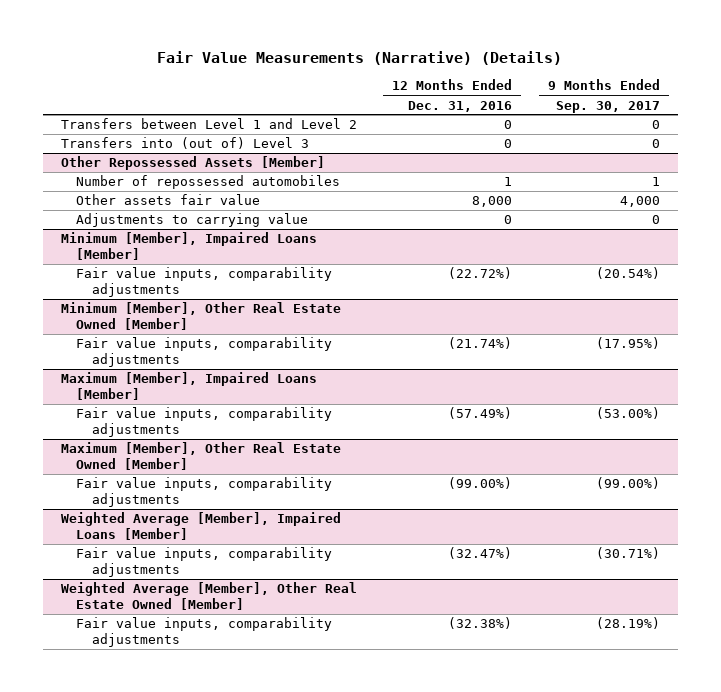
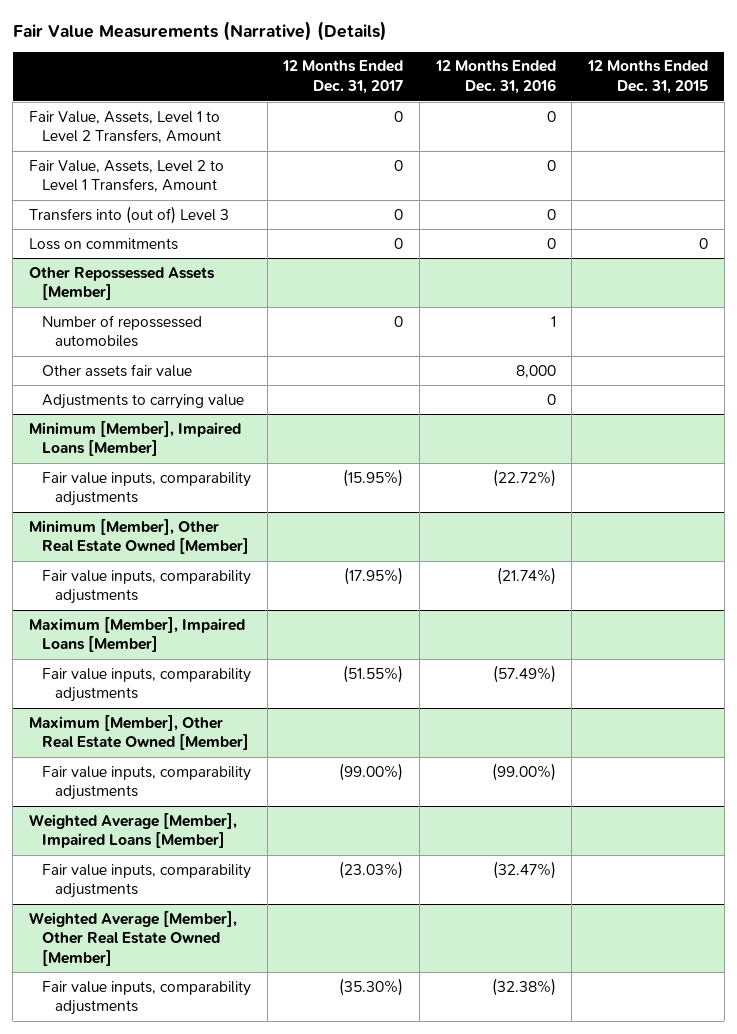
- | 12 Months Ended Dec. 31, 2016 | 9 Months Ended Sep. 30, 2017
+ | 12 Months Ended Dec. 31, 2017 | 12 Months Ended Dec. 31, 2016 | 12 Months Ended Dec. 31, 2015
- Transfers between Level 1 and Level 2 | 0 | 0
+ Fair Value, Assets, Level 1 to Level 2 Transfers, Amount | 0 | 0 |
+ Fair Value, Assets, Level 2 to Level 1 Transfers, Amount | 0 | 0 |
+ Loss on commitments | 0 | 0 | 0

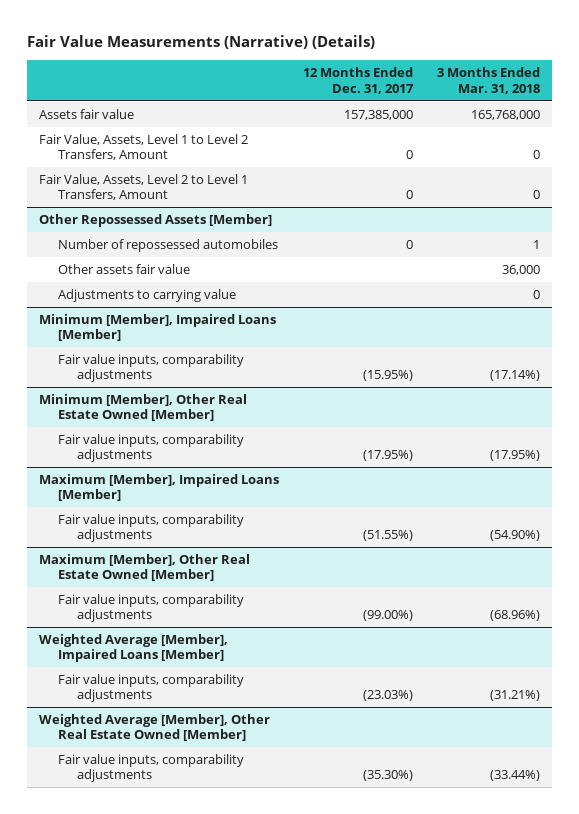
- | 12 Months Ended Dec. 31, 2017 | 12 Months Ended Dec. 31, 2016 | 12 Months Ended Dec. 31, 2015
+ | 12 Months Ended Dec. 31, 2017 | 3 Months Ended Mar. 31, 2018
+ Assets fair value | 157,385,000 | 165,768,000
- Transfers into (out of) Level 3 | 0 | 0 |
- Loss on commitments | 0 | 0 | 0

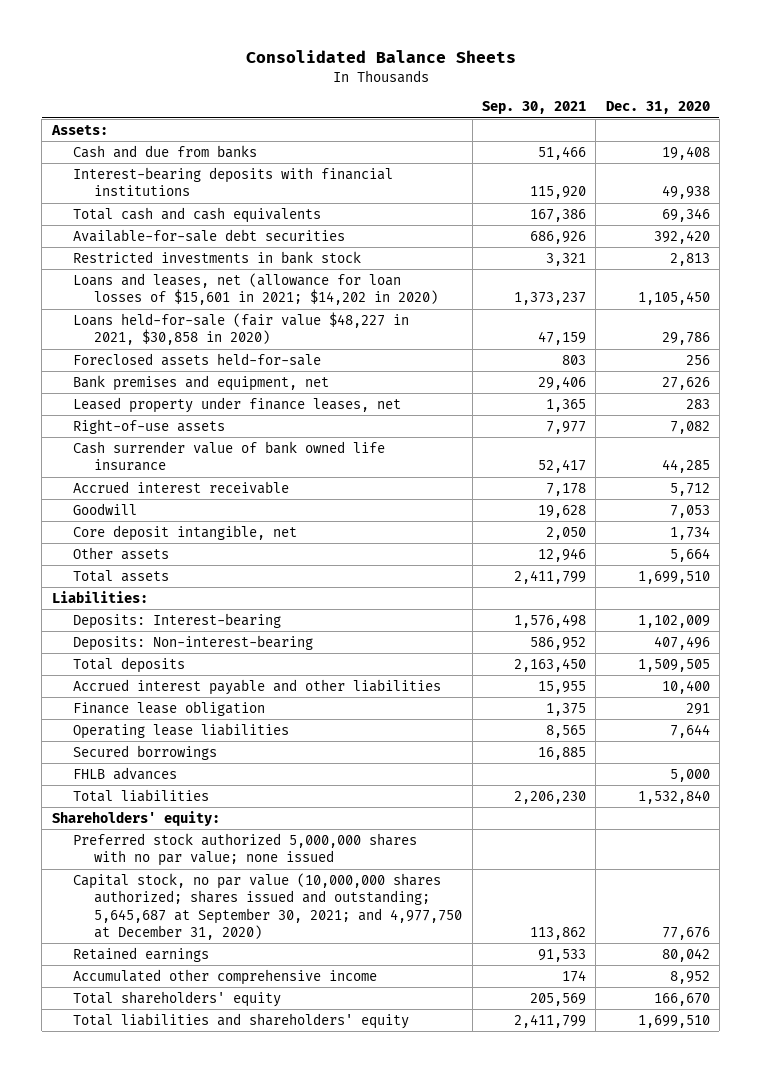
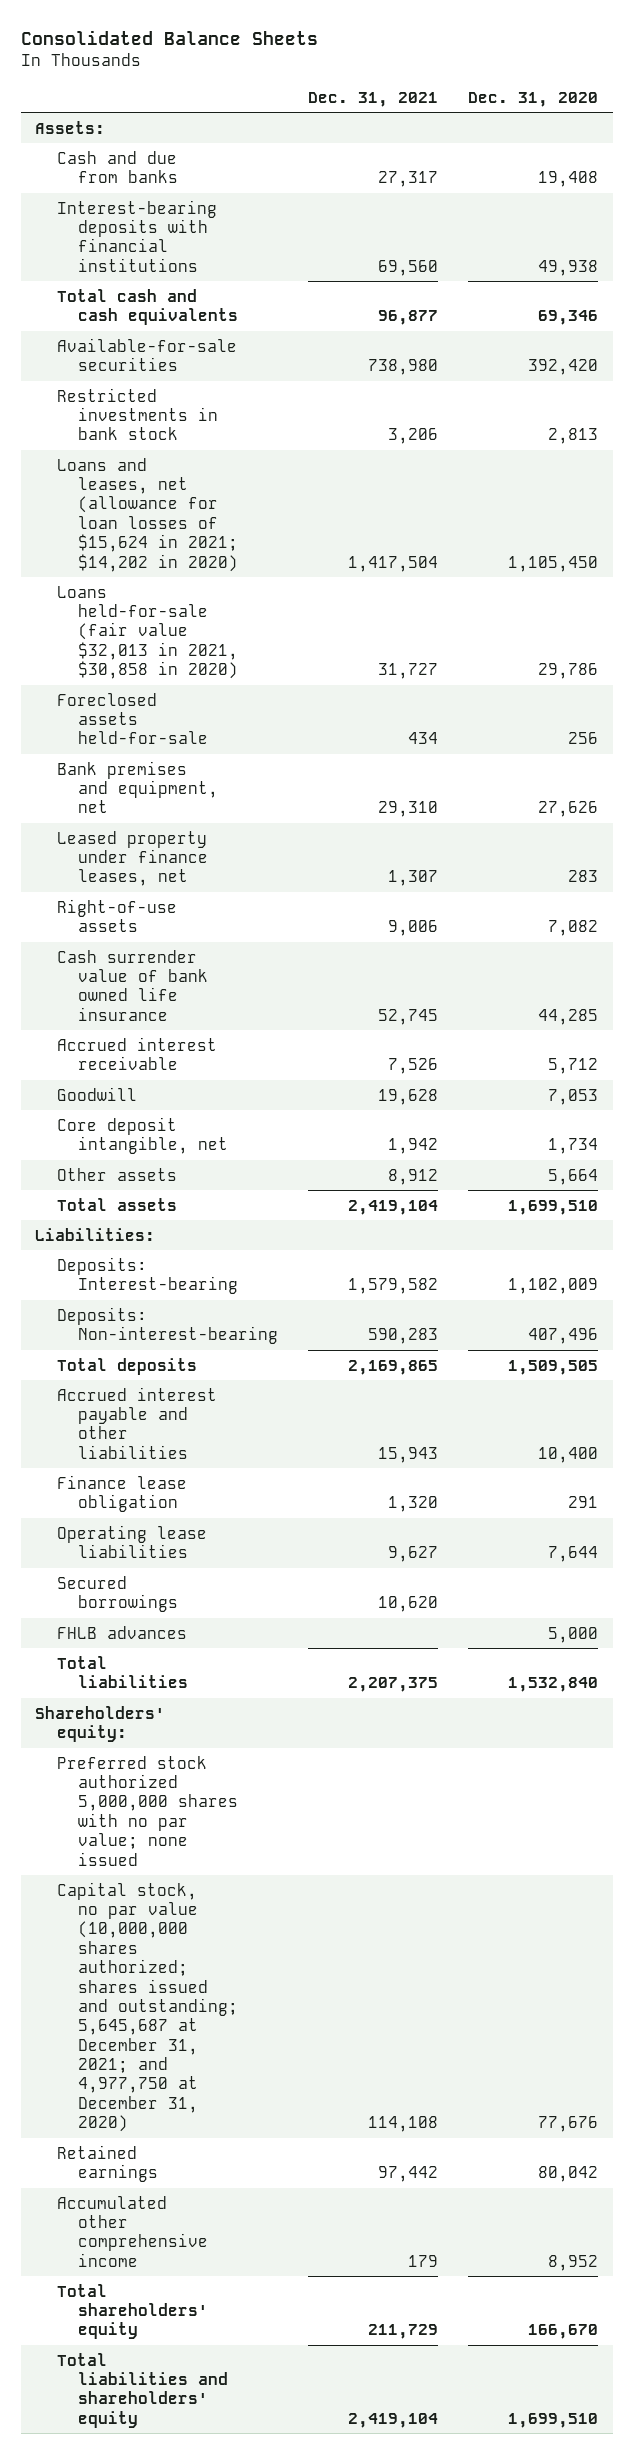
- | Sep. 30, 2021 | Dec. 31, 2020
+ | Dec. 31, 2021 | Dec. 31, 2020
- Available-for-sale debt securities | 686,926 | 392,420
+ Available-for-sale securities | 738,980 | 392,420
- Loans and leases, net (allowance for loan losses of $15,601 in 2021; $14,202 in 2020) | 1,373,237 | 1,105,450
- Loans held-for-sale (fair value $48,227 in 2021, $30,858 in 2020) | 47,159 | 29,786
+ Loans and leases, net (allowance for loan losses of $15,624 in 2021; $14,202 in 2020) | 1,417,504 | 1,105,450
+ Loans held-for-sale (fair value $32,013 in 2021, $30,858 in 2020) | 31,727 | 29,786
- Capital stock, no par value (10,000,000 shares authorized; shares issued and outstanding; 5,645,687 at September 30, 2021; and 4,977,750 at December 31, 2020) | 113,862 | 77,676
+ Capital stock, no par value (10,000,000 shares authorized; shares issued and outstanding; 5,645,687 at December 31, 2021; and 4,977,750 at December 31, 2020) | 114,108 | 77,676

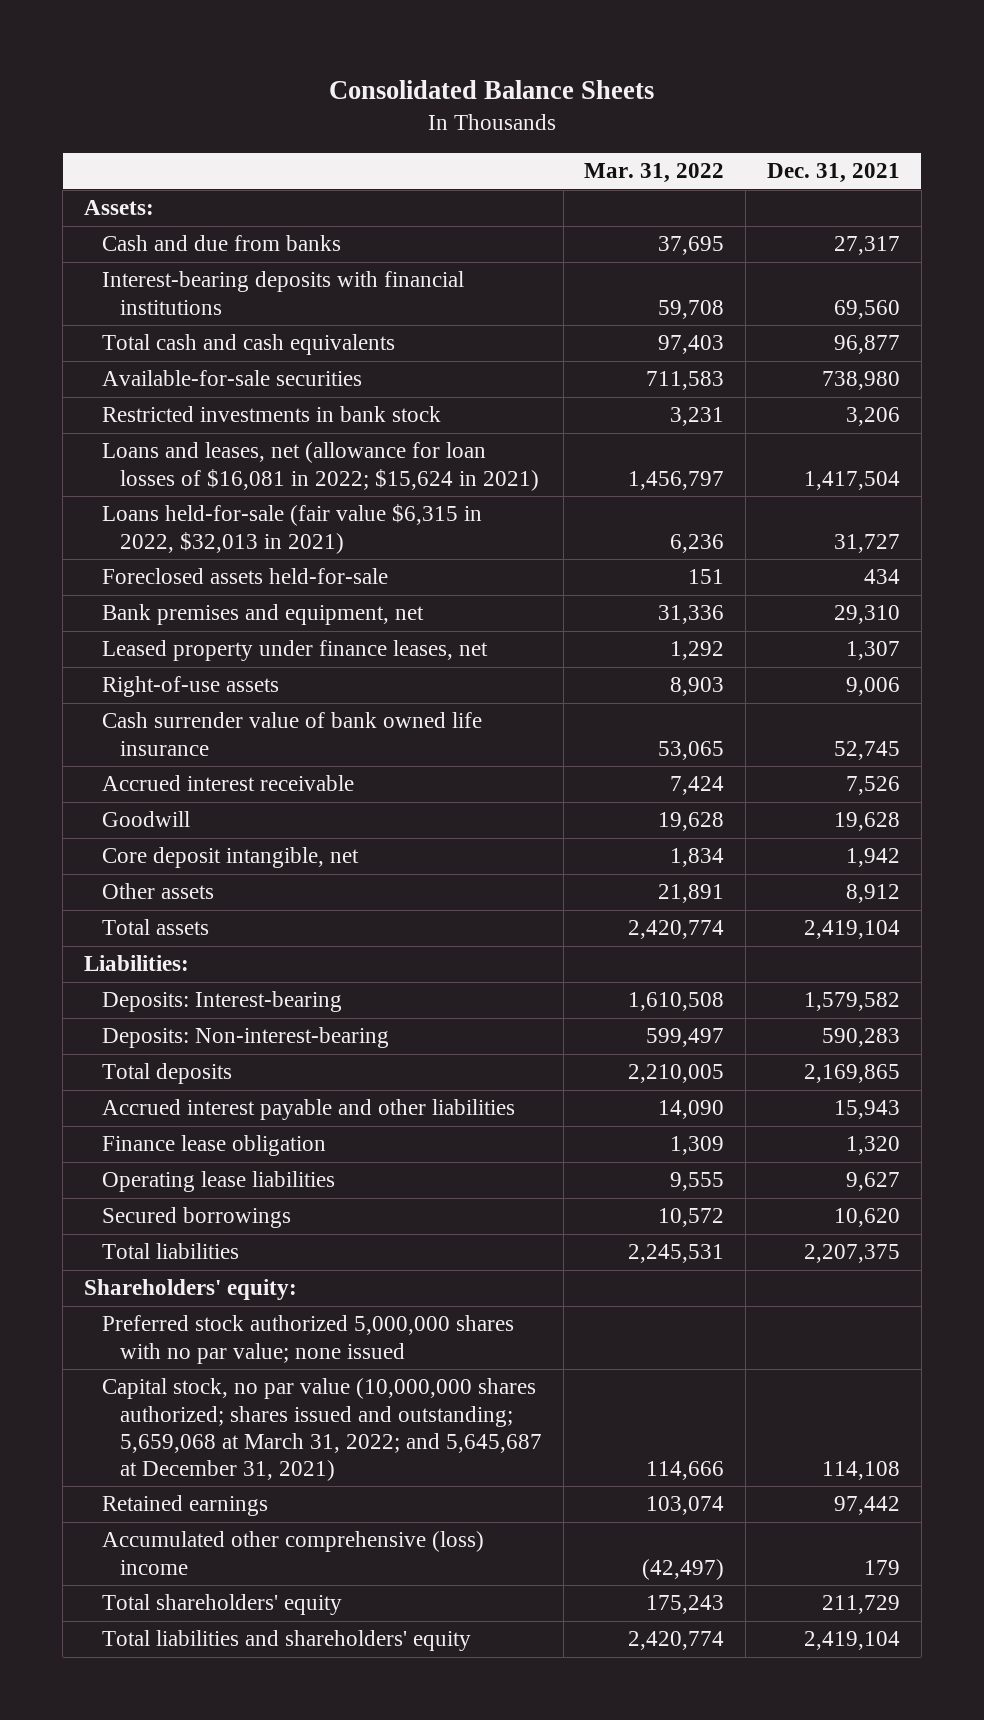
- | Dec. 31, 2021 | Dec. 31, 2020
+ | Mar. 31, 2022 | Dec. 31, 2021
- Loans and leases, net (allowance for loan losses of $15,624 in 2021; $14,202 in 2020) | 1,417,504 | 1,105,450
- Loans held-for-sale (fair value $32,013 in 2021, $30,858 in 2020) | 31,727 | 29,786
+ Loans and leases, net (allowance for loan losses of $16,081 in 2022; $15,624 in 2021) | 1,456,797 | 1,417,504
+ Loans held-for-sale (fair value $6,315 in 2022, $32,013 in 2021) | 6,236 | 31,727
- FHLB advances | | 5,000
- Capital stock, no par value (10,000,000 shares authorized; shares issued and outstanding; 5,645,687 at December 31, 2021; and 4,977,750 at December 31, 2020) | 114,108 | 77,676
+ Capital stock, no par value (10,000,000 shares authorized; shares issued and outstanding; 5,659,068 at March 31, 2022; and 5,645,687 at December 31, 2021) | 114,666 | 114,108
- Accumulated other comprehensive income | 179 | 8,952
+ Accumulated other comprehensive (loss) income | (42,497) | 179

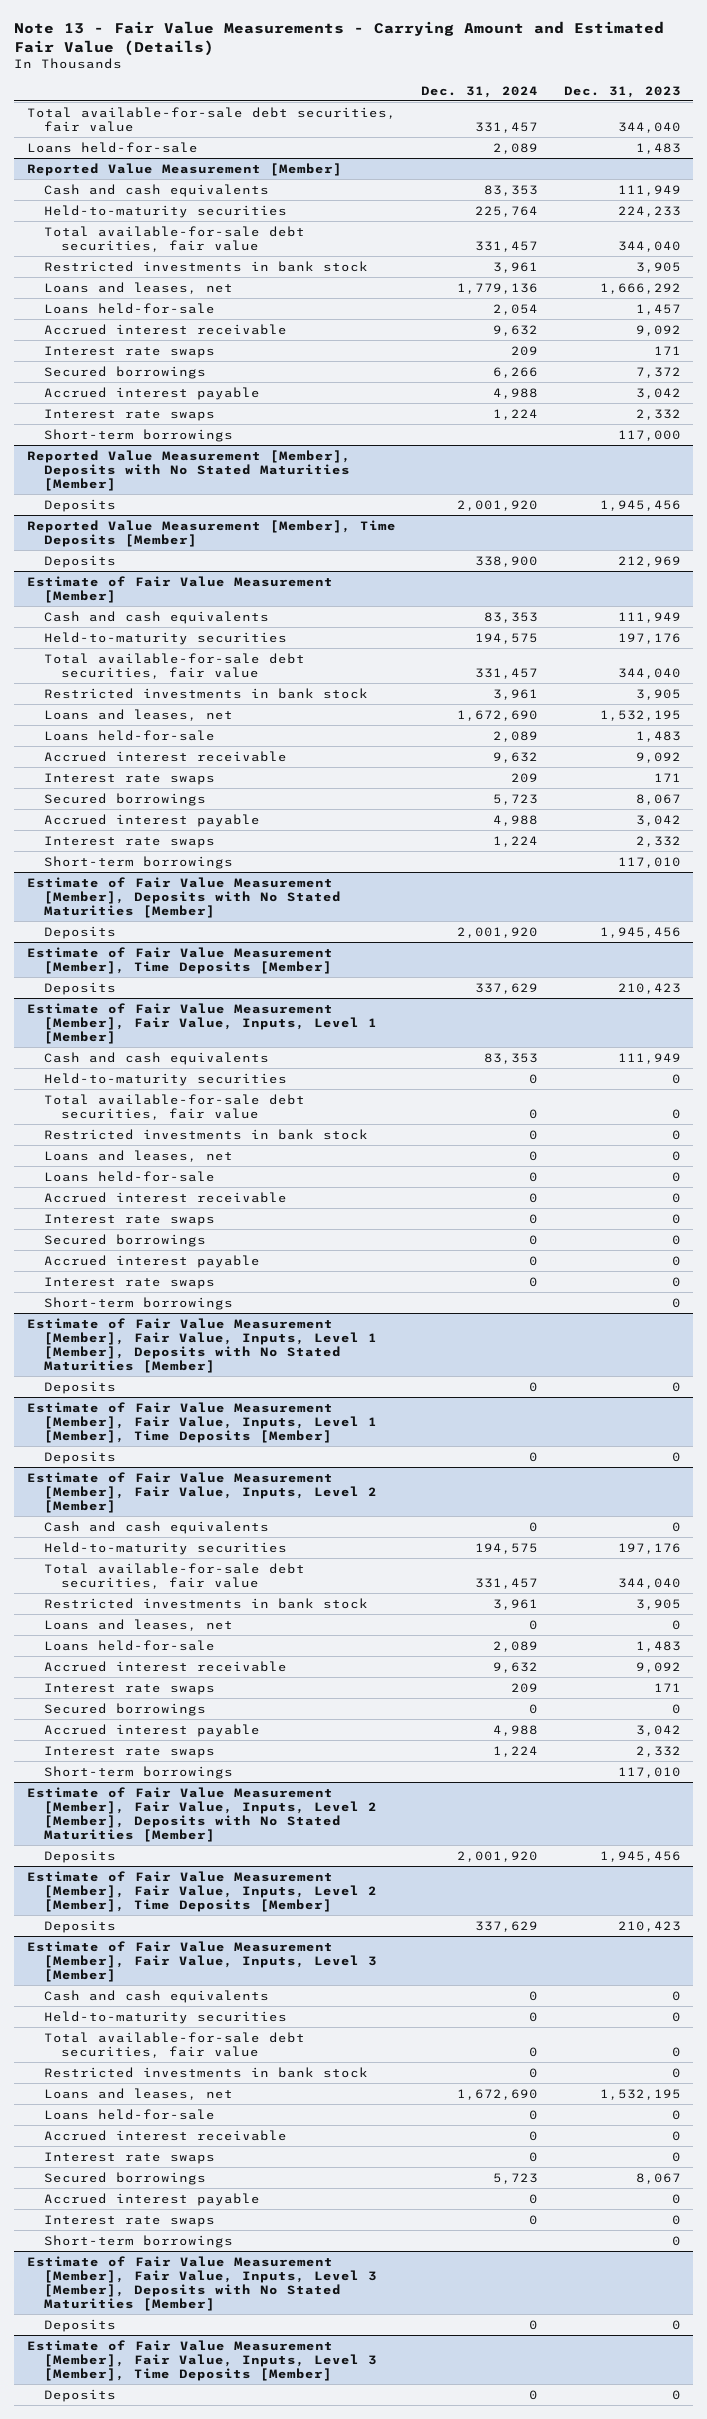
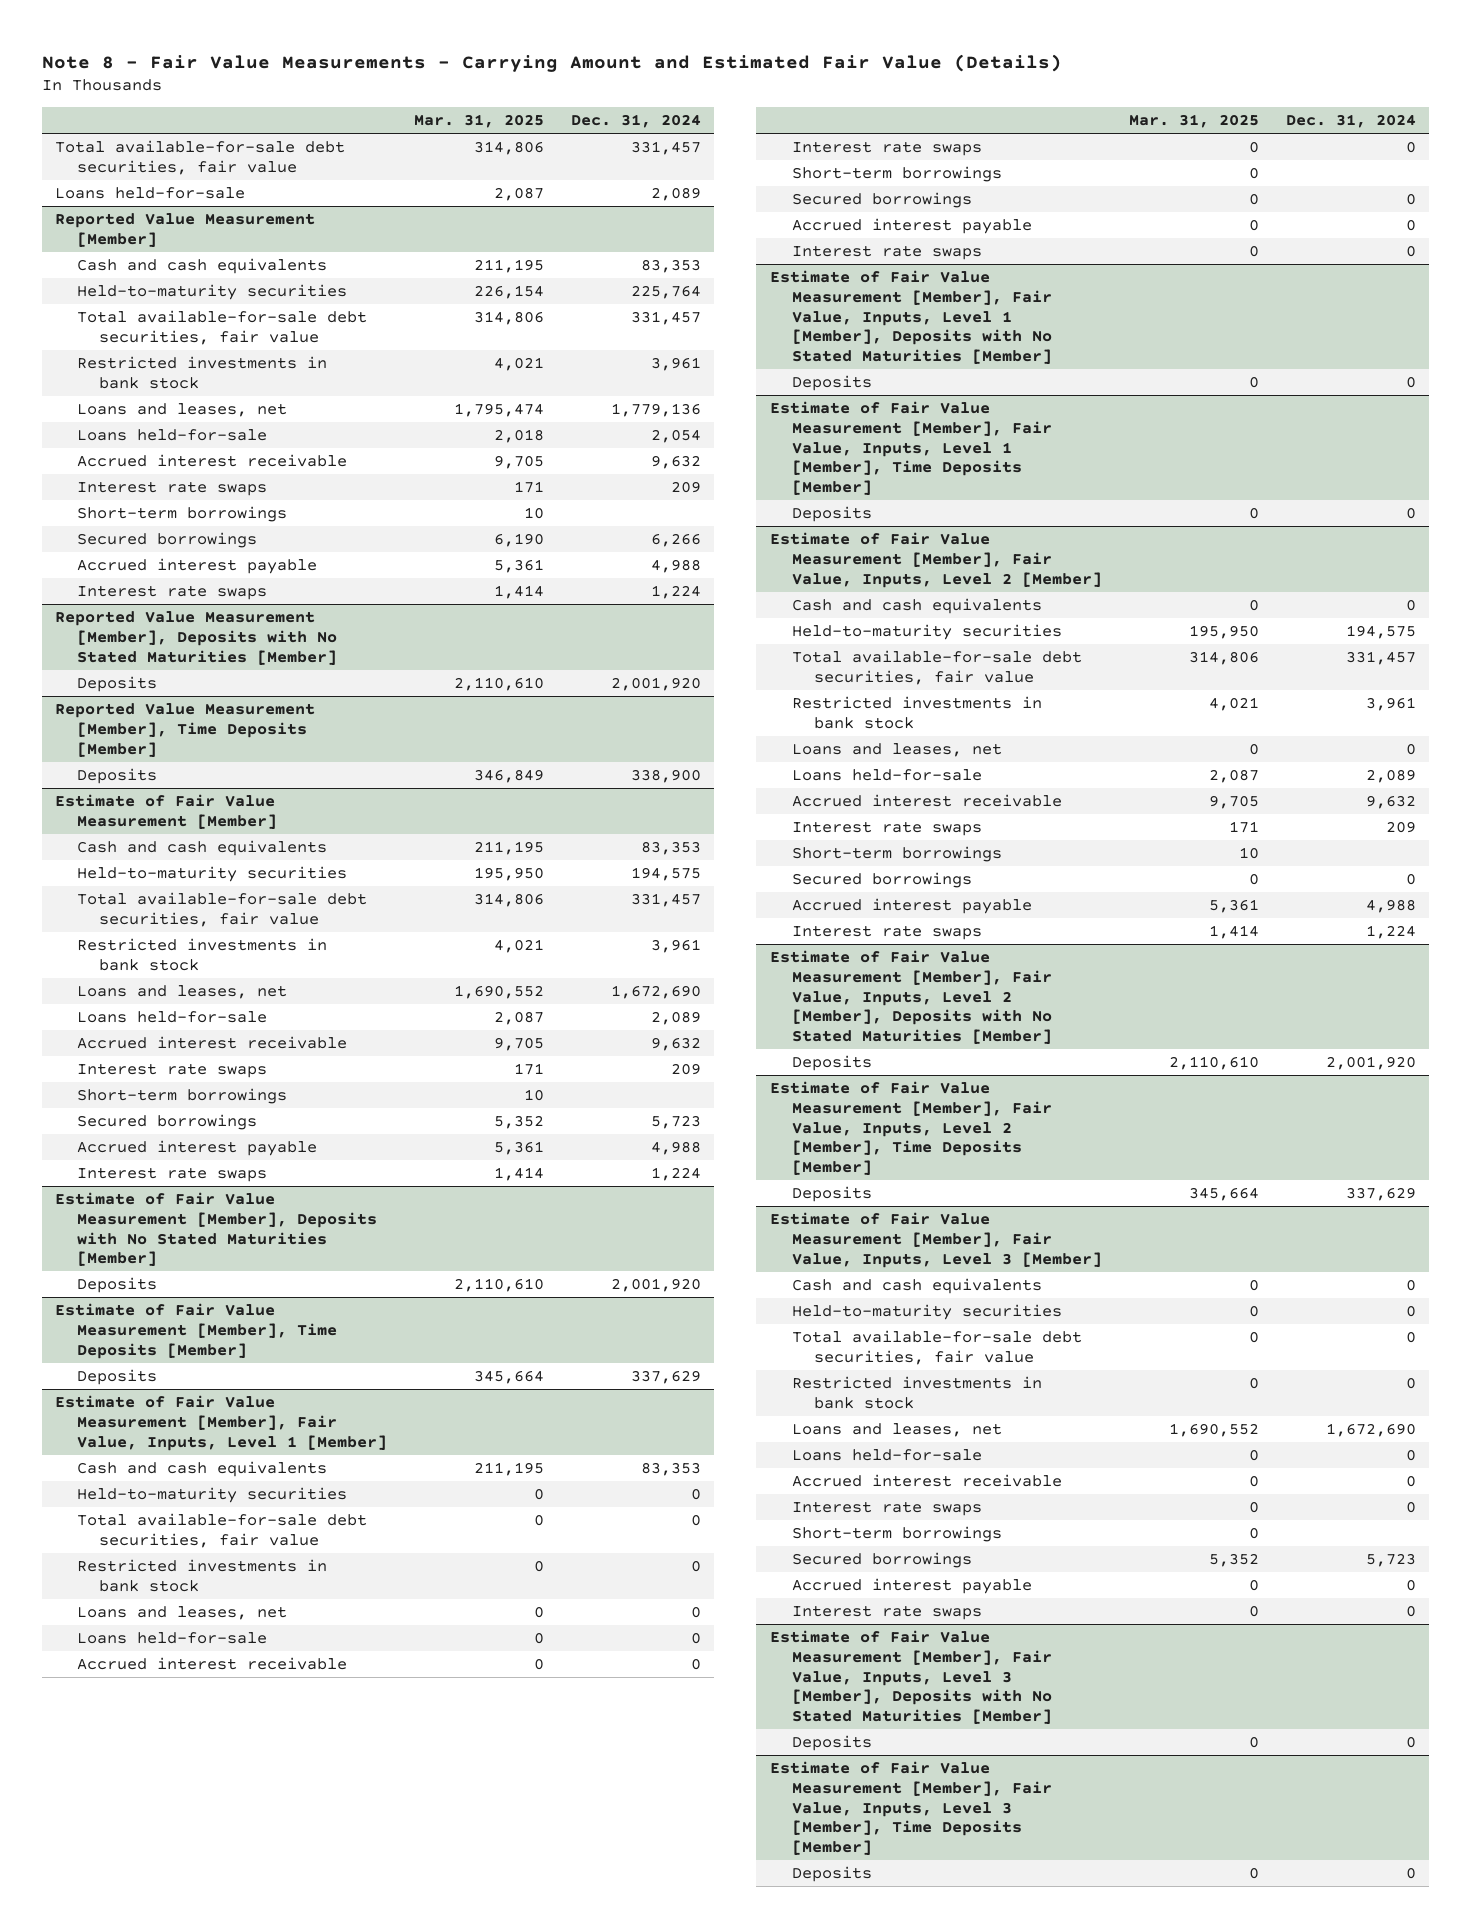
- Note 13 - Fair Value Measurements - Carrying Amount and Estimated Fair Value (Details)
+ Note 8 - Fair Value Measurements - Carrying Amount and Estimated Fair Value (Details)
- | Dec. 31, 2024 | Dec. 31, 2023
+ | Mar. 31, 2025 | Dec. 31, 2024
@ Reported Value Measurement [Member]
moved up: Short-term borrowings | 10 |
@ Estimate of Fair Value Measurement [Member]
moved up: Short-term borrowings | 10 |
@ Estimate of Fair Value Measurement [Member], Fair Value, Inputs, Level 1 [Member]
moved up: Short-term borrowings | 0 |
@ Estimate of Fair Value Measurement [Member], Fair Value, Inputs, Level 2 [Member]
moved up: Short-term borrowings | 10 |
@ Estimate of Fair Value Measurement [Member], Fair Value, Inputs, Level 3 [Member]
moved up: Short-term borrowings | 0 |

